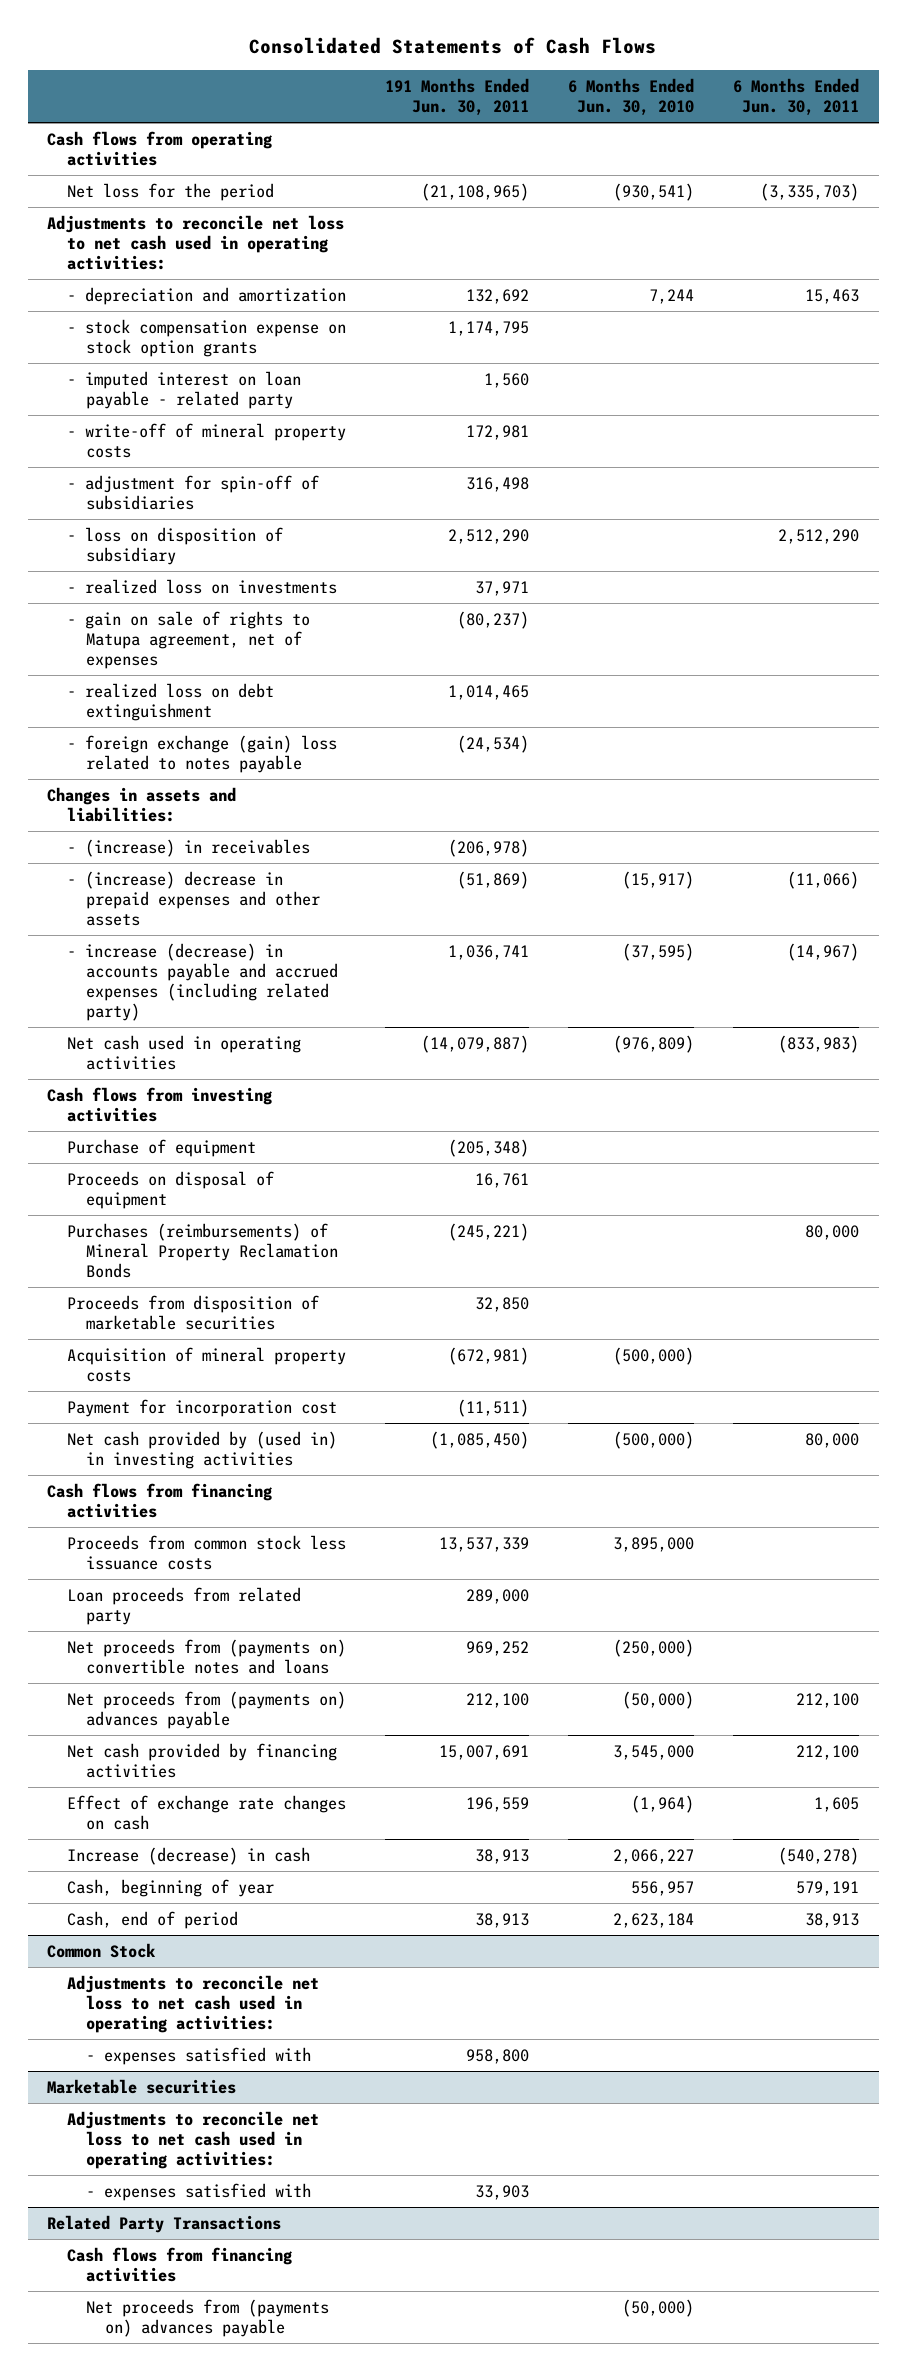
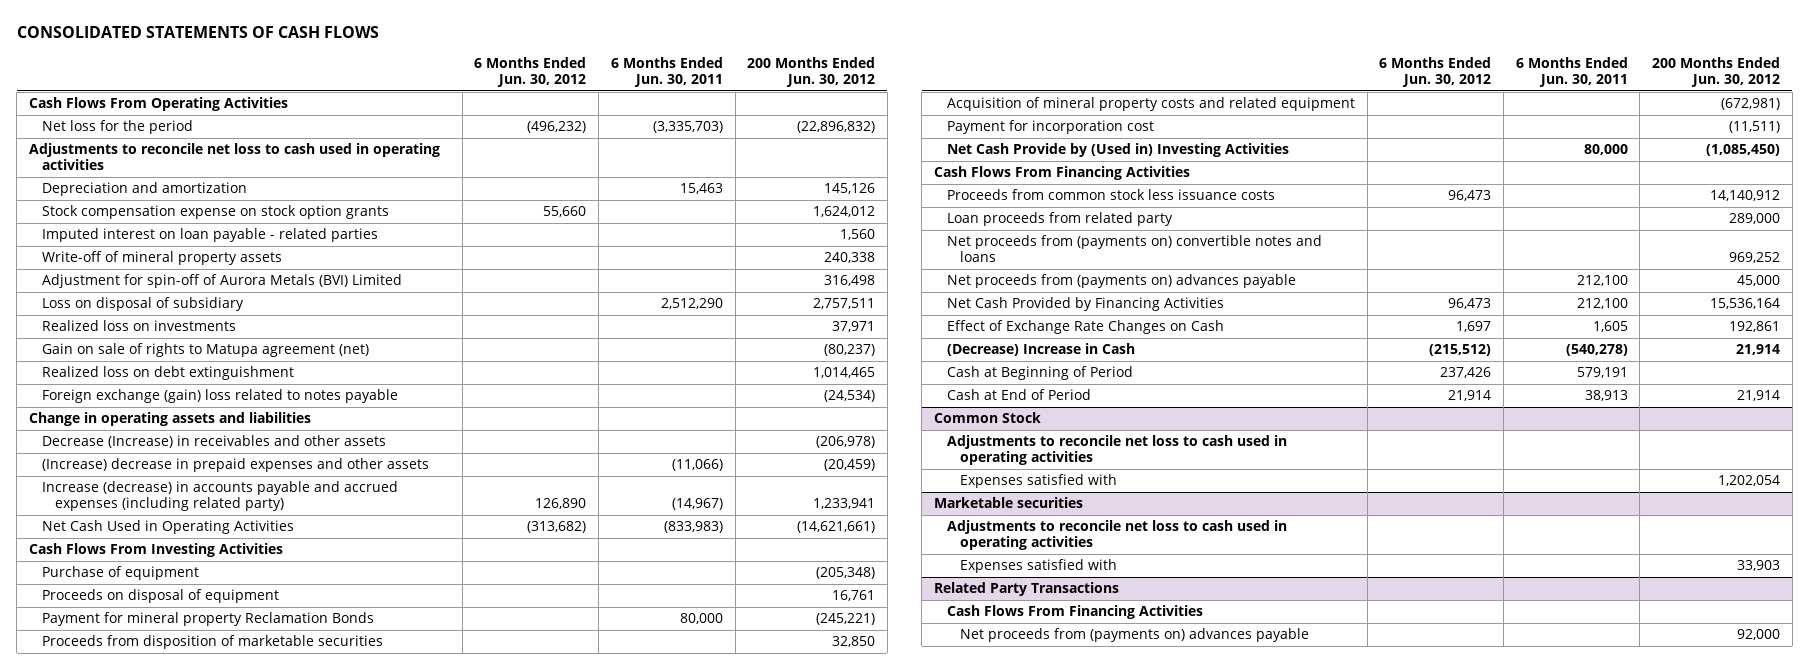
- Consolidated Statements of Cash Flows
+ CONSOLIDATED STATEMENTS OF CASH FLOWS
- | 191 Months Ended Jun. 30, 2011 | 6 Months Ended Jun. 30, 2010 | 6 Months Ended Jun. 30, 2011
+ | 6 Months Ended Jun. 30, 2012 | 6 Months Ended Jun. 30, 2011 | 200 Months Ended Jun. 30, 2012
- Cash flows from operating activities
+ Cash Flows From Operating Activities
- Adjustments to reconcile net loss to net cash used in operating activities:
- - depreciation and amortization | 132,692 | 7,244 | 15,463
- - stock compensation expense on stock option grants | 1,174,795 | |
- - imputed interest on loan payable - related party | 1,560 | |
- - write-off of mineral property costs | 172,981 | |
- - adjustment for spin-off of subsidiaries | 316,498 | |
- - loss on disposition of subsidiary | 2,512,290 | | 2,512,290
- - realized loss on investments | 37,971 | |
- - gain on sale of rights to Matupa agreement, net of expenses | (80,237) | |
- - realized loss on debt extinguishment | 1,014,465 | |
- - foreign exchange (gain) loss related to notes payable | (24,534) | |
- Changes in assets and liabilities:
- - (increase) in receivables | (206,978) | |
- - (increase) decrease in prepaid expenses and other assets | (51,869) | (15,917) | (11,066)
- - increase (decrease) in accounts payable and accrued expenses (including related party) | 1,036,741 | (37,595) | (14,967)
- Net cash used in operating activities | (14,079,887) | (976,809) | (833,983)
- Cash flows from investing activities
+ Adjustments to reconcile net loss to cash used in operating activities
+ Depreciation and amortization | | 15,463 | 145,126
+ Stock compensation expense on stock option grants | 55,660 | | 1,624,012
+ Imputed interest on loan payable - related parties | | | 1,560
+ Write-off of mineral property assets | | | 240,338
+ Adjustment for spin-off of Aurora Metals (BVI) Limited | | | 316,498
+ Loss on disposal of subsidiary | | 2,512,290 | 2,757,511
+ Realized loss on investments | | | 37,971
+ Gain on sale of rights to Matupa agreement (net) | | | (80,237)
+ Realized loss on debt extinguishment | | | 1,014,465
+ Foreign exchange (gain) loss related to notes payable | | | (24,534)
+ Change in operating assets and liabilities
+ Decrease (Increase) in receivables and other assets | | | (206,978)
+ (Increase) decrease in prepaid expenses and other assets | | (11,066) | (20,459)
+ Increase (decrease) in accounts payable and accrued expenses (including related party) | 126,890 | (14,967) | 1,233,941
+ Net Cash Used in Operating Activities | (313,682) | (833,983) | (14,621,661)
+ Cash Flows From Investing Activities
- Purchases (reimbursements) of Mineral Property Reclamation Bonds | (245,221) | | 80,000
+ Payment for mineral property Reclamation Bonds | | 80,000 | (245,221)
- Acquisition of mineral property costs | (672,981) | (500,000) |
+ Acquisition of mineral property costs and related equipment | | | (672,981)
- Net cash provided by (used in) in investing activities | (1,085,450) | (500,000) | 80,000
- Cash flows from financing activities
+ Net Cash Provide by (Used in) Investing Activities | | 80,000 | (1,085,450)
+ Cash Flows From Financing Activities
- Net cash provided by financing activities | 15,007,691 | 3,545,000 | 212,100
- Effect of exchange rate changes on cash | 196,559 | (1,964) | 1,605
- Increase (decrease) in cash | 38,913 | 2,066,227 | (540,278)
- Cash, beginning of year | | 556,957 | 579,191
- Cash, end of period | 38,913 | 2,623,184 | 38,913
+ Net Cash Provided by Financing Activities | 96,473 | 212,100 | 15,536,164
+ Effect of Exchange Rate Changes on Cash | 1,697 | 1,605 | 192,861
+ (Decrease) Increase in Cash | (215,512) | (540,278) | 21,914
+ Cash at Beginning of Period | 237,426 | 579,191 |
+ Cash at End of Period | 21,914 | 38,913 | 21,914
@ Common Stock
- Adjustments to reconcile net loss to net cash used in operating activities:
- - expenses satisfied with | 958,800 | |
+ Adjustments to reconcile net loss to cash used in operating activities
+ Expenses satisfied with | | | 1,202,054
@ Marketable securities
- Adjustments to reconcile net loss to net cash used in operating activities:
- - expenses satisfied with | 33,903 | |
+ Adjustments to reconcile net loss to cash used in operating activities
+ Expenses satisfied with | | | 33,903
@ Related Party Transactions
- Cash flows from financing activities
+ Cash Flows From Financing Activities

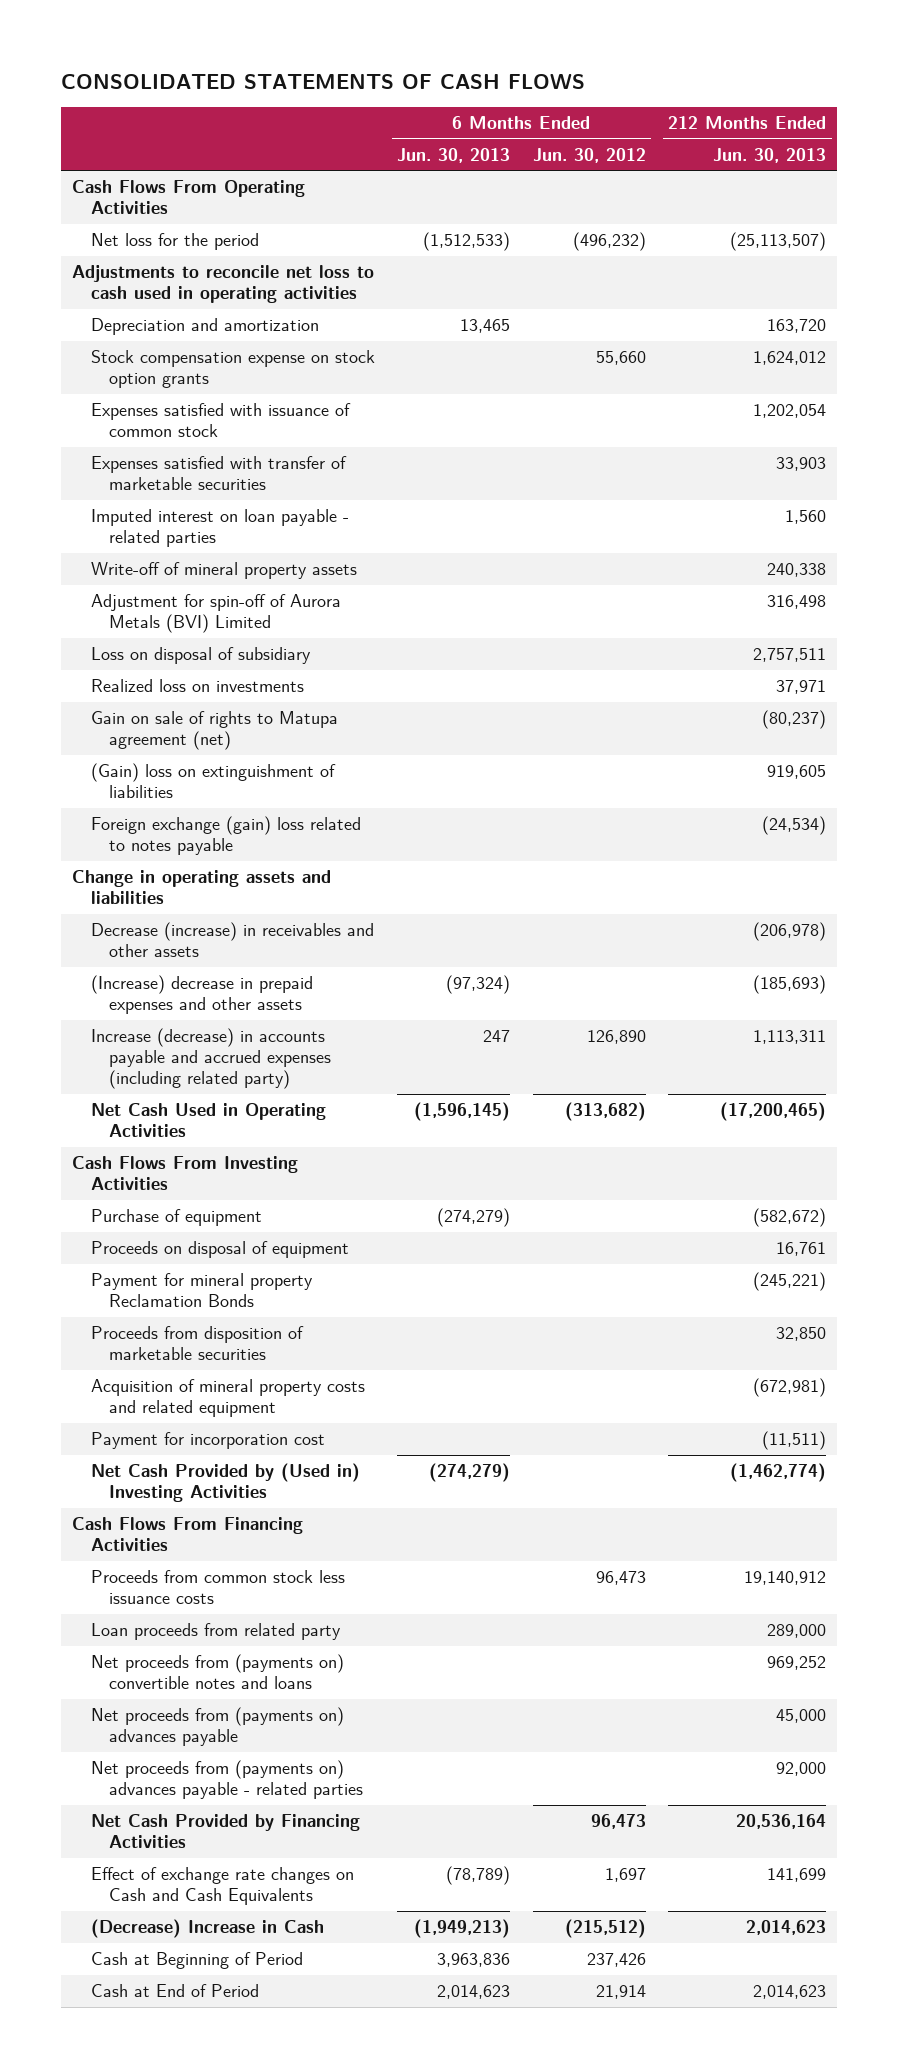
- | 6 Months Ended Jun. 30, 2012 | 6 Months Ended Jun. 30, 2011 | 200 Months Ended Jun. 30, 2012
+ | 6 Months Ended Jun. 30, 2013 | 6 Months Ended Jun. 30, 2012 | 212 Months Ended Jun. 30, 2013
+ Expenses satisfied with issuance of common stock | | | 1,202,054
+ Expenses satisfied with transfer of marketable securities | | | 33,903
- Realized loss on debt extinguishment | | | 1,014,465
+ (Gain) loss on extinguishment of liabilities | | | 919,605
- Decrease (Increase) in receivables and other assets | | | (206,978)
+ Decrease (increase) in receivables and other assets | | | (206,978)
- Net Cash Provide by (Used in) Investing Activities | | 80,000 | (1,085,450)
+ Net Cash Provided by (Used in) Investing Activities | (274,279) | | (1,462,774)
+ Net proceeds from (payments on) advances payable - related parties | | | 92,000
- Effect of Exchange Rate Changes on Cash | 1,697 | 1,605 | 192,861
+ Effect of exchange rate changes on Cash and Cash Equivalents | (78,789) | 1,697 | 141,699
- Common Stock
- Adjustments to reconcile net loss to cash used in operating activities
- Expenses satisfied with | | | 1,202,054
- Marketable securities
- Adjustments to reconcile net loss to cash used in operating activities
- Expenses satisfied with | | | 33,903
- Related Party Transactions
- Cash Flows From Financing Activities
- Net proceeds from (payments on) advances payable | | | 92,000

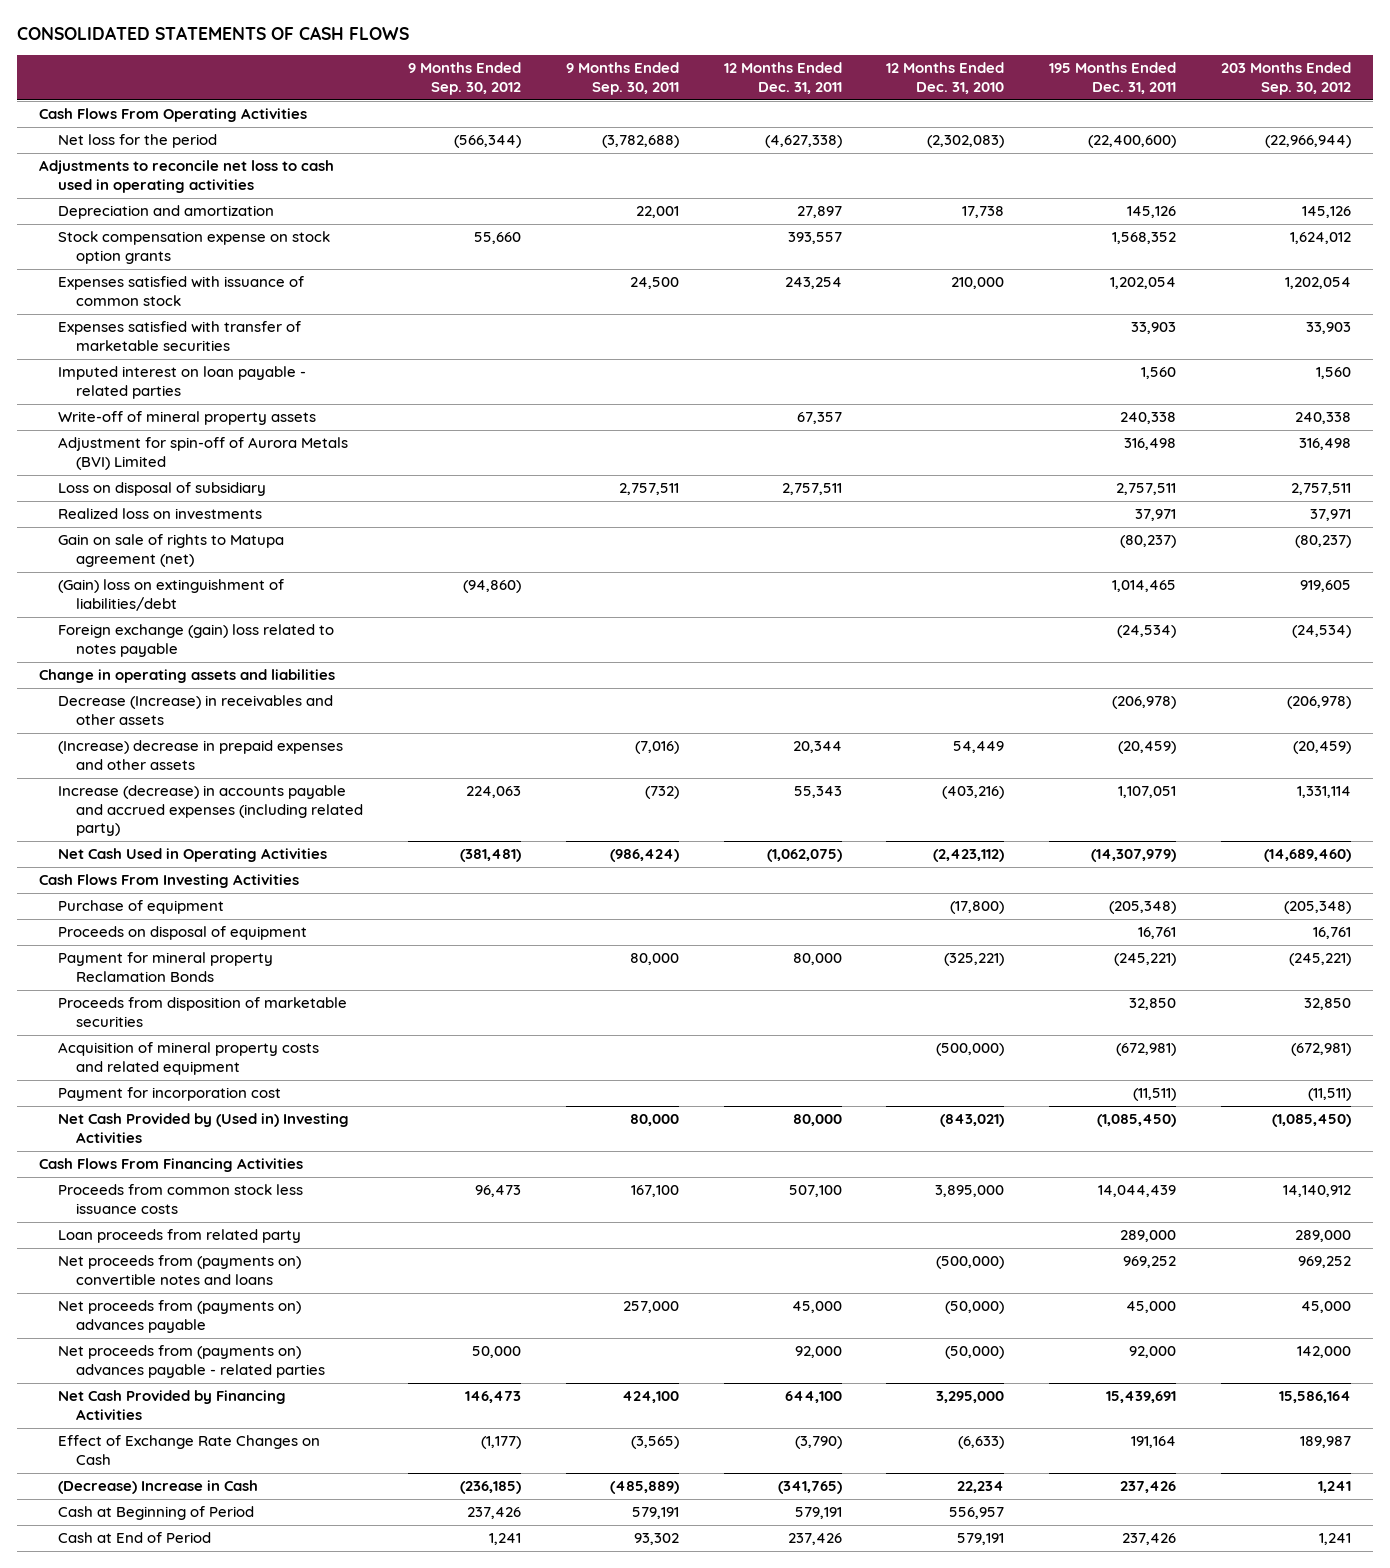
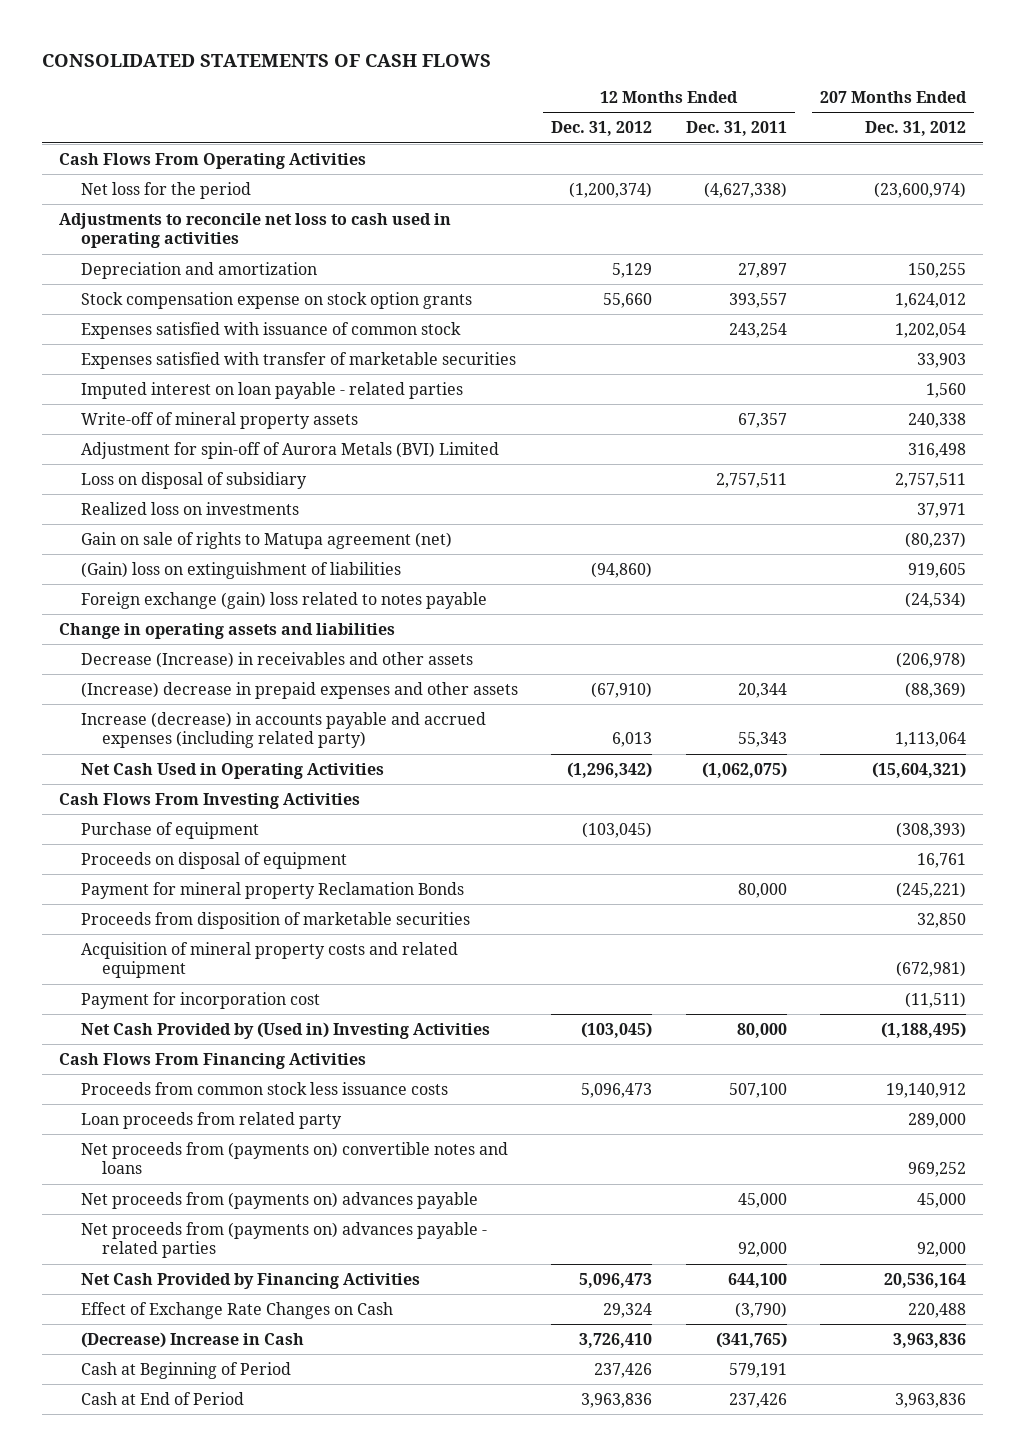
- | 9 Months Ended Sep. 30, 2012 | 9 Months Ended Sep. 30, 2011 | 12 Months Ended Dec. 31, 2011 | 12 Months Ended Dec. 31, 2010 | 195 Months Ended Dec. 31, 2011 | 203 Months Ended Sep. 30, 2012
+ | 12 Months Ended Dec. 31, 2012 | 12 Months Ended Dec. 31, 2011 | 207 Months Ended Dec. 31, 2012
- (Gain) loss on extinguishment of liabilities/debt | (94,860) | | | | 1,014,465 | 919,605
+ (Gain) loss on extinguishment of liabilities | (94,860) | | 919,605

